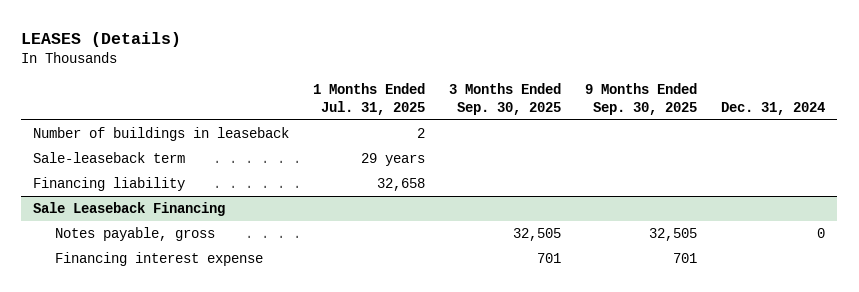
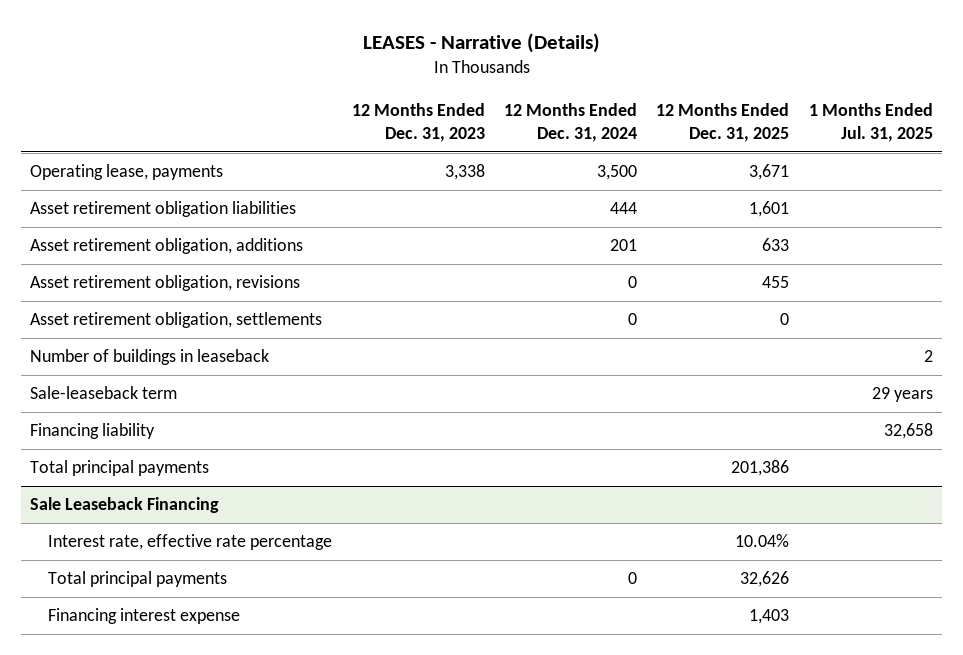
- LEASES (Details)
+ LEASES - Narrative (Details)
- | 1 Months Ended Jul. 31, 2025 | 3 Months Ended Sep. 30, 2025 | 9 Months Ended Sep. 30, 2025 | Dec. 31, 2024
+ | 12 Months Ended Dec. 31, 2023 | 12 Months Ended Dec. 31, 2024 | 12 Months Ended Dec. 31, 2025 | 1 Months Ended Jul. 31, 2025
+ Operating lease, payments | 3,338 | 3,500 | 3,671 |
+ Asset retirement obligation liabilities | | 444 | 1,601 |
+ Asset retirement obligation, additions | | 201 | 633 |
+ Asset retirement obligation, revisions | | 0 | 455 |
+ Asset retirement obligation, settlements | | 0 | 0 |
+ Total principal payments | | | 201,386 |
@ Sale Leaseback Financing
- Notes payable, gross | | 32,505 | 32,505 | 0
+ Interest rate, effective rate percentage | | | 10.04% |
+ Total principal payments | | 0 | 32,626 |

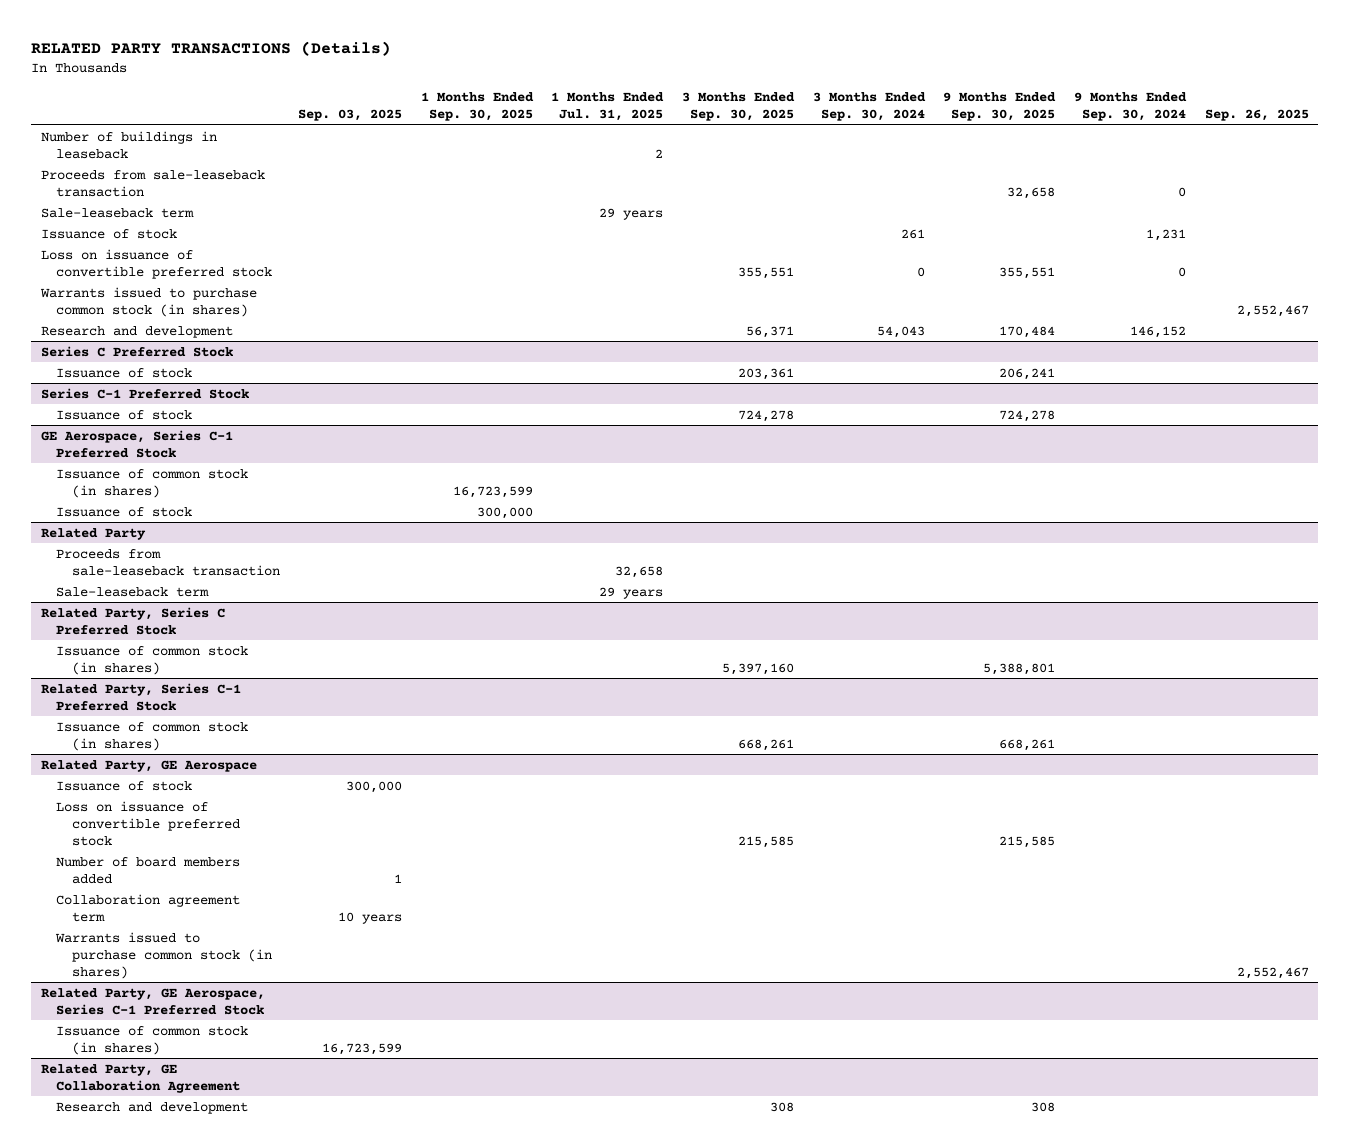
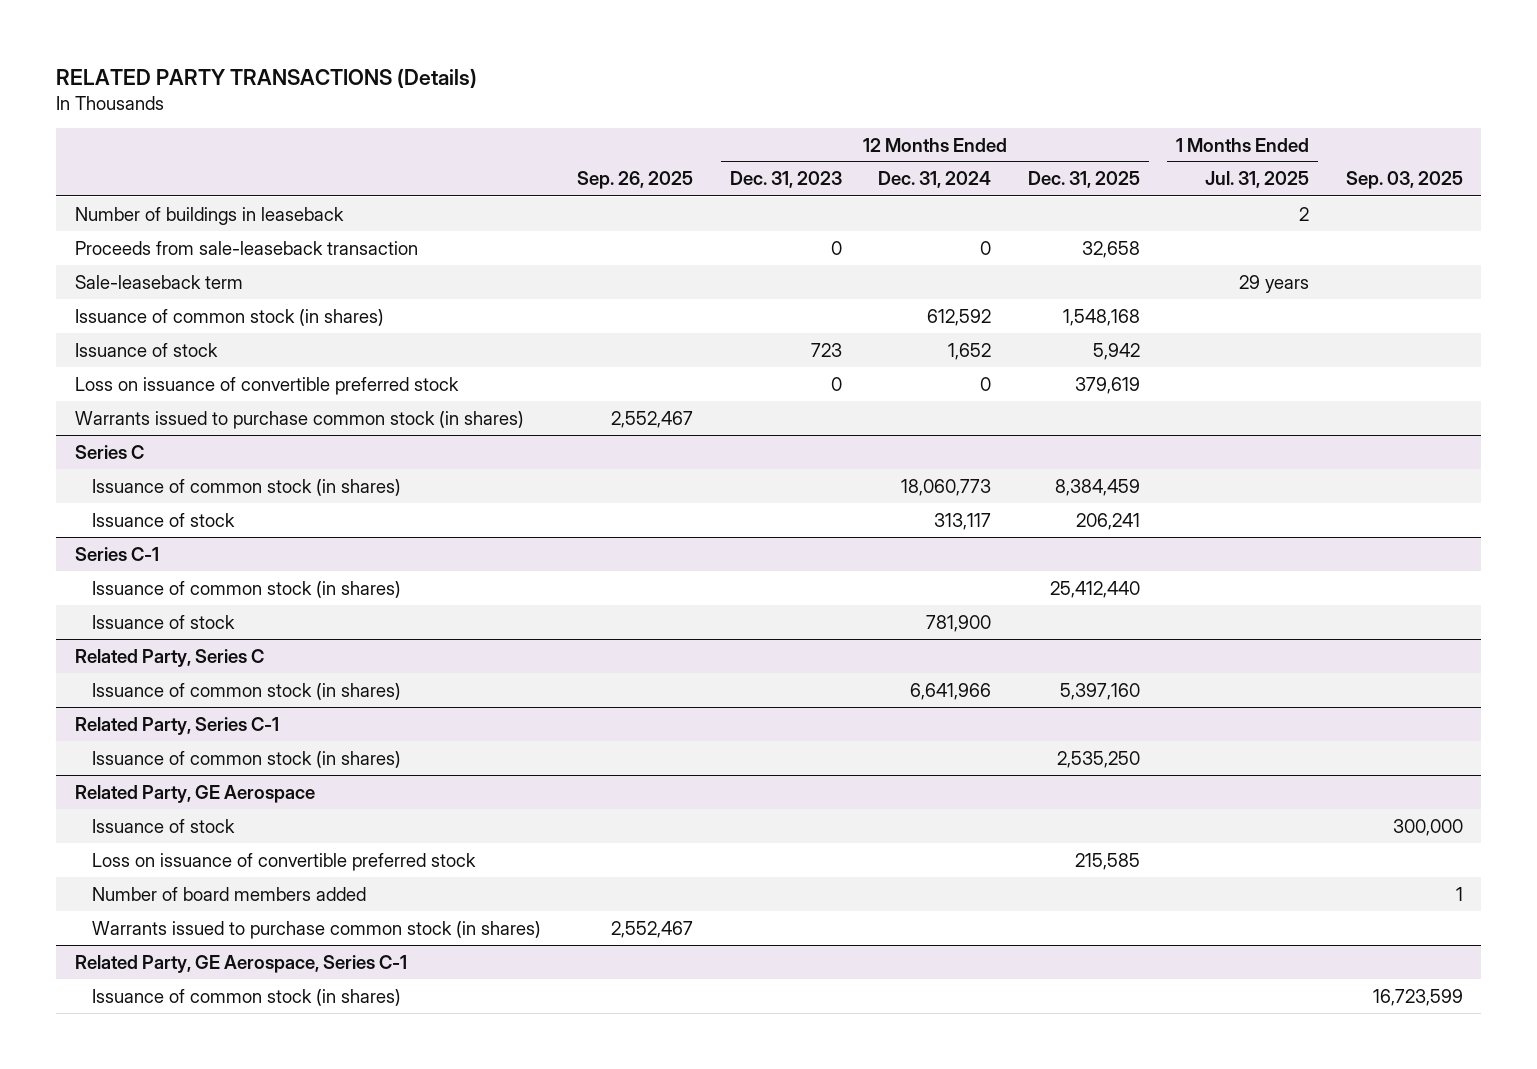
- | Sep. 03, 2025 | 1 Months Ended Sep. 30, 2025 | 1 Months Ended Jul. 31, 2025 | 3 Months Ended Sep. 30, 2025 | 3 Months Ended Sep. 30, 2024 | 9 Months Ended Sep. 30, 2025 | 9 Months Ended Sep. 30, 2024 | Sep. 26, 2025
+ | Sep. 26, 2025 | 12 Months Ended Dec. 31, 2023 | 12 Months Ended Dec. 31, 2024 | 12 Months Ended Dec. 31, 2025 | 1 Months Ended Jul. 31, 2025 | Sep. 03, 2025
+ Issuance of common stock (in shares) | | | 612,592 | 1,548,168 | |
- Research and development | | | | 56,371 | 54,043 | 170,484 | 146,152 |
- Series C Preferred Stock
+ Series C
+ Issuance of common stock (in shares) | | | 18,060,773 | 8,384,459 | |
- Series C-1 Preferred Stock
+ Series C-1
+ Issuance of common stock (in shares) | | | | 25,412,440 | |
- GE Aerospace, Series C-1 Preferred Stock
- Issuance of common stock (in shares) | | 16,723,599 | | | | | |
- Issuance of stock | | 300,000 | | | | | |
- Related Party
- Proceeds from sale-leaseback transaction | | | 32,658 | | | | |
- Sale-leaseback term | | | 29 years | | | | |
- Related Party, Series C Preferred Stock
+ Related Party, Series C
- Related Party, Series C-1 Preferred Stock
+ Related Party, Series C-1
@ Related Party, GE Aerospace
- Collaboration agreement term | 10 years | | | | | | |
- Related Party, GE Aerospace, Series C-1 Preferred Stock
+ Related Party, GE Aerospace, Series C-1
- Related Party, GE Collaboration Agreement
- Research and development | | | | 308 | | 308 | |

